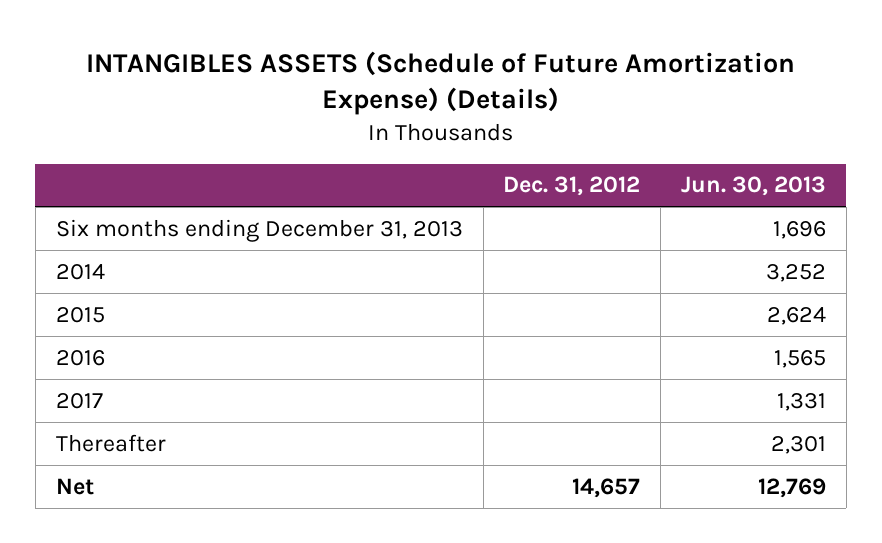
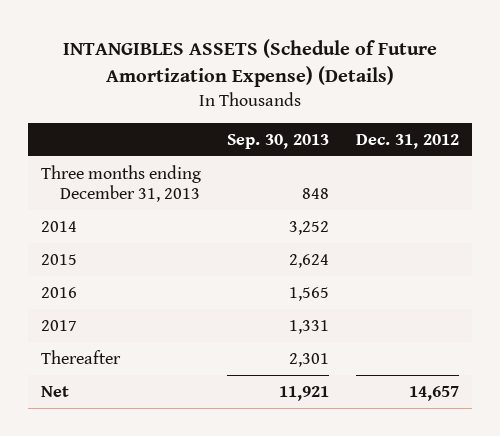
- | Dec. 31, 2012 | Jun. 30, 2013
+ | Sep. 30, 2013 | Dec. 31, 2012
- Six months ending December 31, 2013 | | 1,696
+ Three months ending December 31, 2013 | 848 |

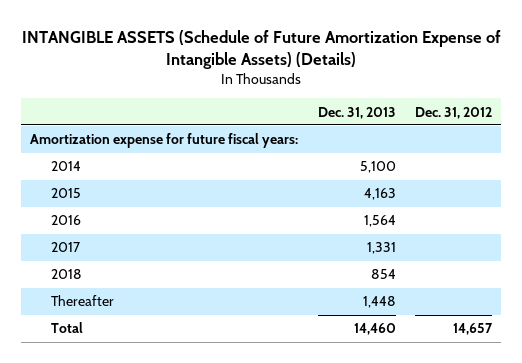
- INTANGIBLES ASSETS (Schedule of Future Amortization Expense) (Details)
+ INTANGIBLE ASSETS (Schedule of Future Amortization Expense of Intangible Assets) (Details)
- | Sep. 30, 2013 | Dec. 31, 2012
+ | Dec. 31, 2013 | Dec. 31, 2012
- Three months ending December 31, 2013 | 848 |
+ Amortization expense for future fiscal years:
+ 2018 | 854 |
- Net | 11,921 | 14,657
+ Total | 14,460 | 14,657

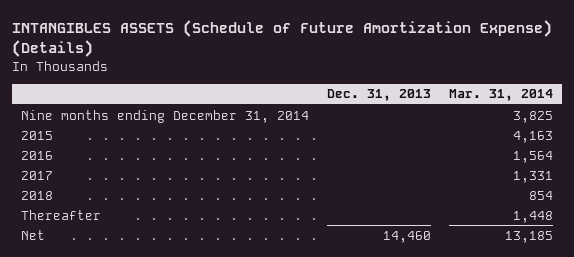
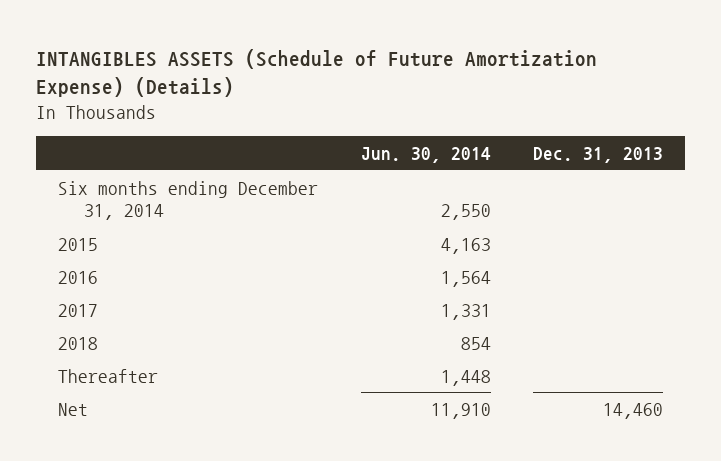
- | Dec. 31, 2013 | Mar. 31, 2014
+ | Jun. 30, 2014 | Dec. 31, 2013
- Nine months ending December 31, 2014 | | 3,825
+ Six months ending December 31, 2014 | 2,550 |

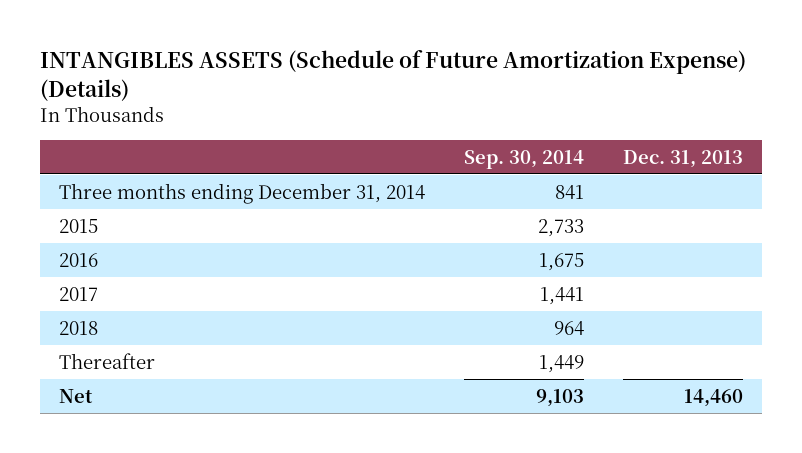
- | Jun. 30, 2014 | Dec. 31, 2013
+ | Sep. 30, 2014 | Dec. 31, 2013
- Six months ending December 31, 2014 | 2,550 |
+ Three months ending December 31, 2014 | 841 |

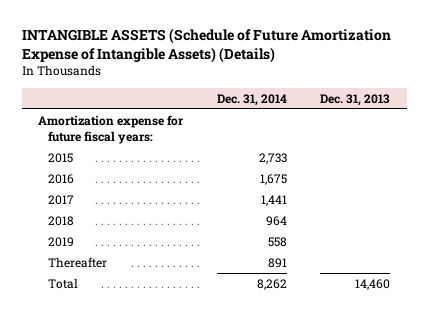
- INTANGIBLES ASSETS (Schedule of Future Amortization Expense) (Details)
+ INTANGIBLE ASSETS (Schedule of Future Amortization Expense of Intangible Assets) (Details)
- | Sep. 30, 2014 | Dec. 31, 2013
+ | Dec. 31, 2014 | Dec. 31, 2013
- Three months ending December 31, 2014 | 841 |
+ Amortization expense for future fiscal years:
+ 2019 | 558 |
- Net | 9,103 | 14,460
+ Total | 8,262 | 14,460

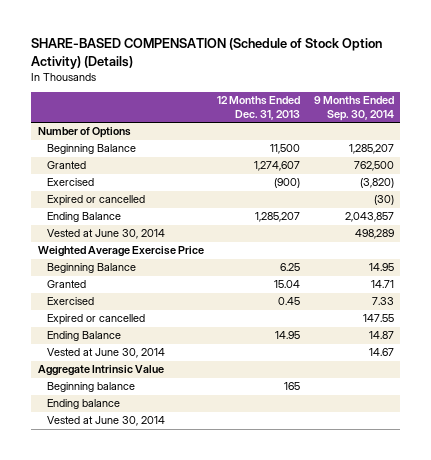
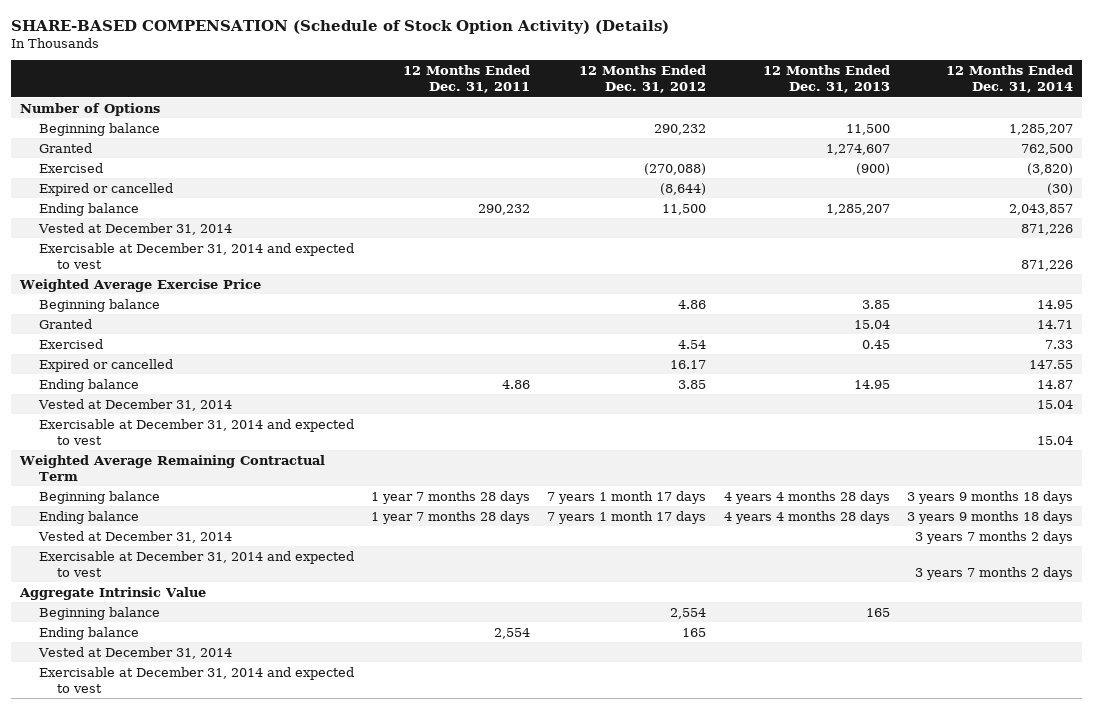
- | 12 Months Ended Dec. 31, 2013 | 9 Months Ended Sep. 30, 2014
+ | 12 Months Ended Dec. 31, 2011 | 12 Months Ended Dec. 31, 2012 | 12 Months Ended Dec. 31, 2013 | 12 Months Ended Dec. 31, 2014
- Beginning Balance | 11,500 | 1,285,207
+ Beginning balance | | 290,232 | 11,500 | 1,285,207
- Ending Balance | 1,285,207 | 2,043,857
- Vested at June 30, 2014 | | 498,289
+ Ending balance | 290,232 | 11,500 | 1,285,207 | 2,043,857
+ Vested at December 31, 2014 | | | | 871,226
+ Exercisable at December 31, 2014 and expected to vest | | | | 871,226
- Beginning Balance | 6.25 | 14.95
+ Beginning balance | | 4.86 | 3.85 | 14.95
- Ending Balance | 14.95 | 14.87
- Vested at June 30, 2014 | | 14.67
+ Ending balance | 4.86 | 3.85 | 14.95 | 14.87
+ Vested at December 31, 2014 | | | | 15.04
+ Exercisable at December 31, 2014 and expected to vest | | | | 15.04
+ Weighted Average Remaining Contractual Term
+ Beginning balance | 1 year 7 months 28 days | 7 years 1 month 17 days | 4 years 4 months 28 days | 3 years 9 months 18 days
+ Ending balance | 1 year 7 months 28 days | 7 years 1 month 17 days | 4 years 4 months 28 days | 3 years 9 months 18 days
+ Vested at December 31, 2014 | | | | 3 years 7 months 2 days
+ Exercisable at December 31, 2014 and expected to vest | | | | 3 years 7 months 2 days
- Vested at June 30, 2014
+ Vested at December 31, 2014
+ Exercisable at December 31, 2014 and expected to vest

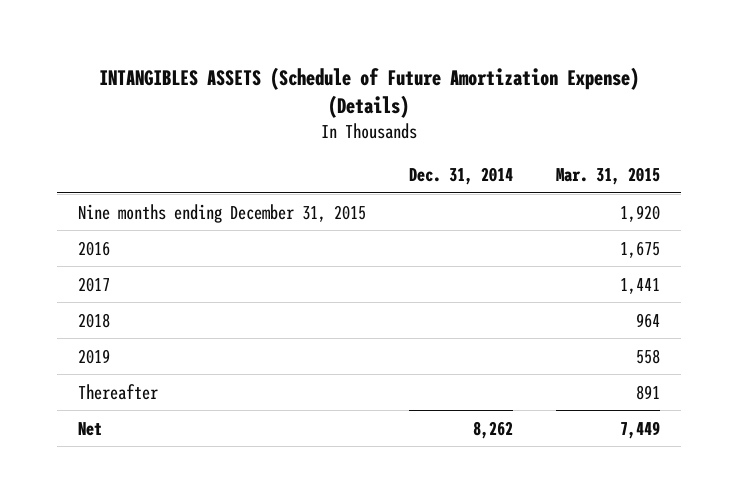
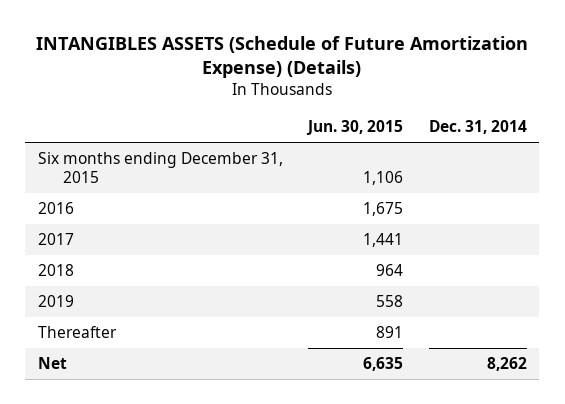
- | Dec. 31, 2014 | Mar. 31, 2015
+ | Jun. 30, 2015 | Dec. 31, 2014
- Nine months ending December 31, 2015 | | 1,920
+ Six months ending December 31, 2015 | 1,106 |

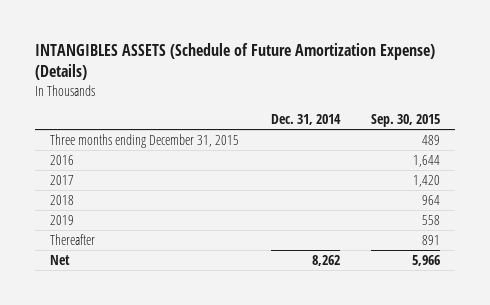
- | Jun. 30, 2015 | Dec. 31, 2014
+ | Dec. 31, 2014 | Sep. 30, 2015
- Six months ending December 31, 2015 | 1,106 |
+ Three months ending December 31, 2015 | | 489

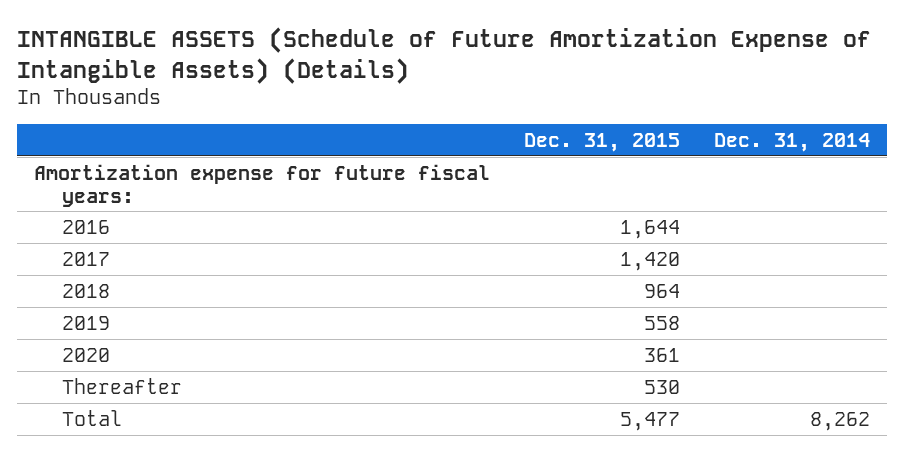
- INTANGIBLES ASSETS (Schedule of Future Amortization Expense) (Details)
+ INTANGIBLE ASSETS (Schedule of Future Amortization Expense of Intangible Assets) (Details)
- | Dec. 31, 2014 | Sep. 30, 2015
+ | Dec. 31, 2015 | Dec. 31, 2014
- Three months ending December 31, 2015 | | 489
+ Amortization expense for future fiscal years:
+ 2020 | 361 |
- Net | 8,262 | 5,966
+ Total | 5,477 | 8,262

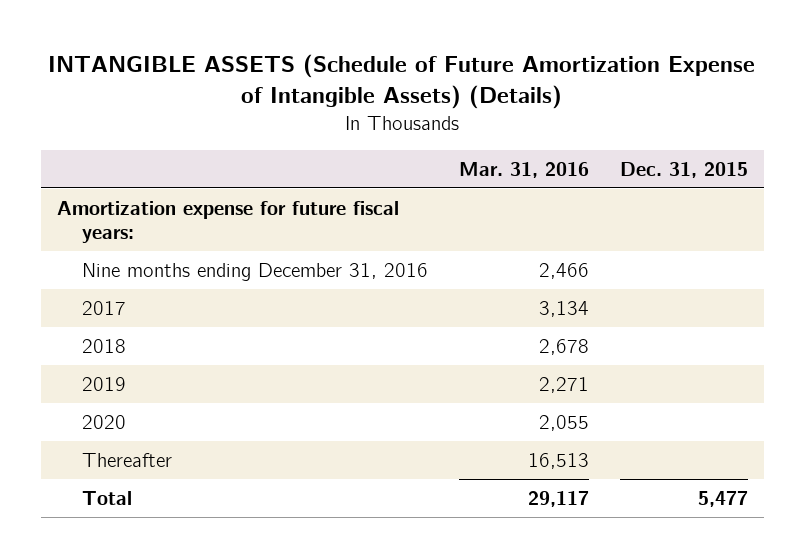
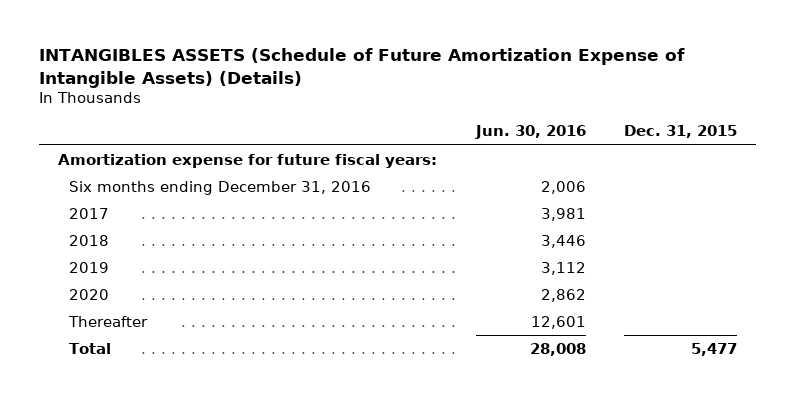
- INTANGIBLE ASSETS (Schedule of Future Amortization Expense of Intangible Assets) (Details)
+ INTANGIBLES ASSETS (Schedule of Future Amortization Expense of Intangible Assets) (Details)
- | Mar. 31, 2016 | Dec. 31, 2015
+ | Jun. 30, 2016 | Dec. 31, 2015
- Nine months ending December 31, 2016 | 2,466 |
+ Six months ending December 31, 2016 | 2,006 |

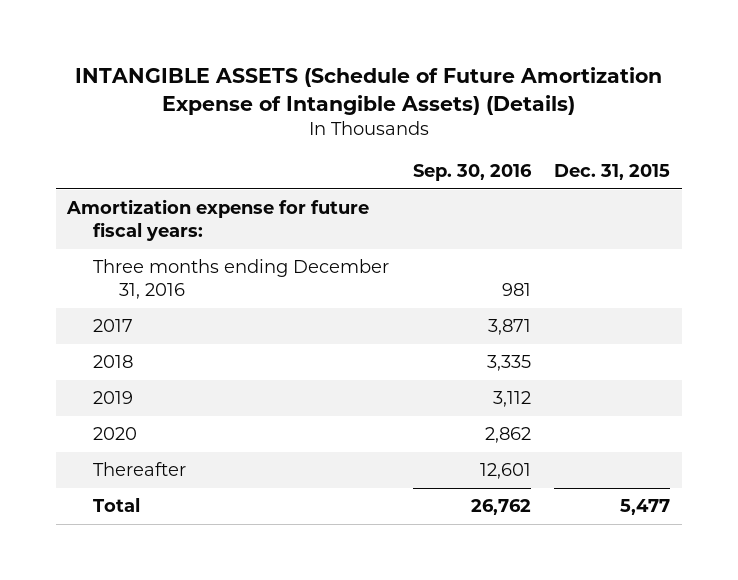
- INTANGIBLES ASSETS (Schedule of Future Amortization Expense of Intangible Assets) (Details)
+ INTANGIBLE ASSETS (Schedule of Future Amortization Expense of Intangible Assets) (Details)
- | Jun. 30, 2016 | Dec. 31, 2015
+ | Sep. 30, 2016 | Dec. 31, 2015
- Six months ending December 31, 2016 | 2,006 |
+ Three months ending December 31, 2016 | 981 |

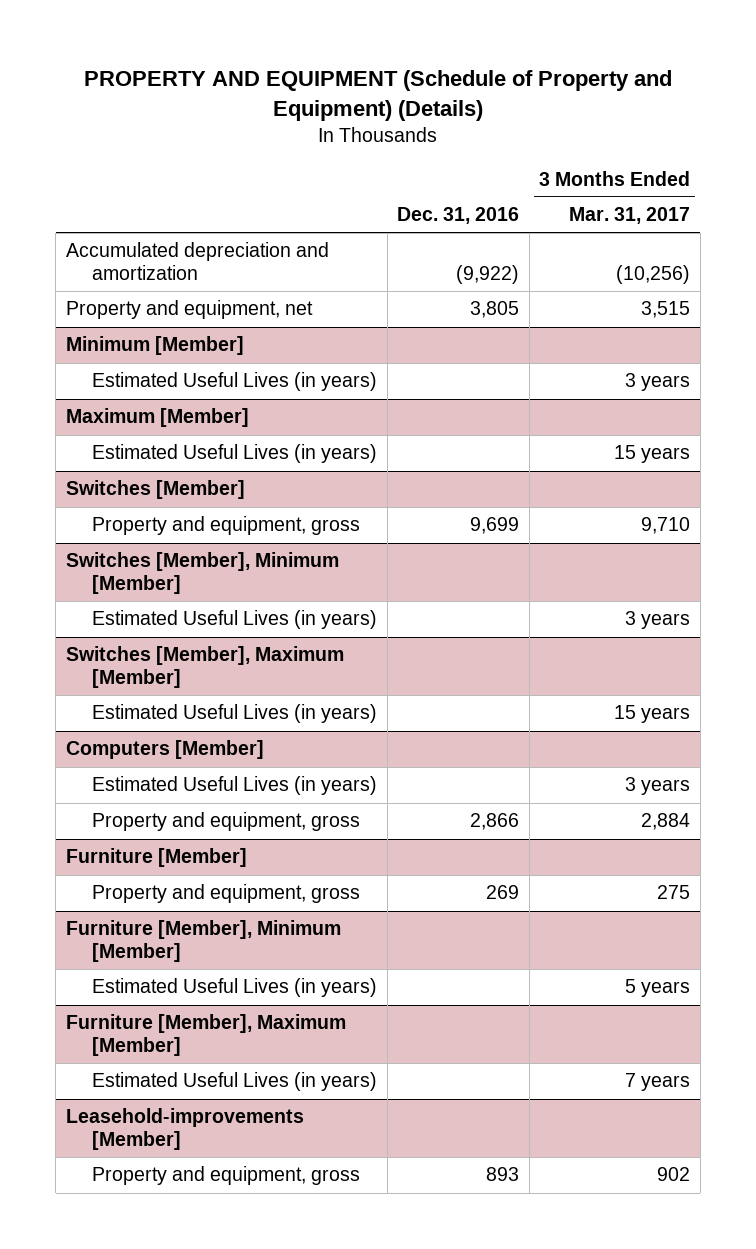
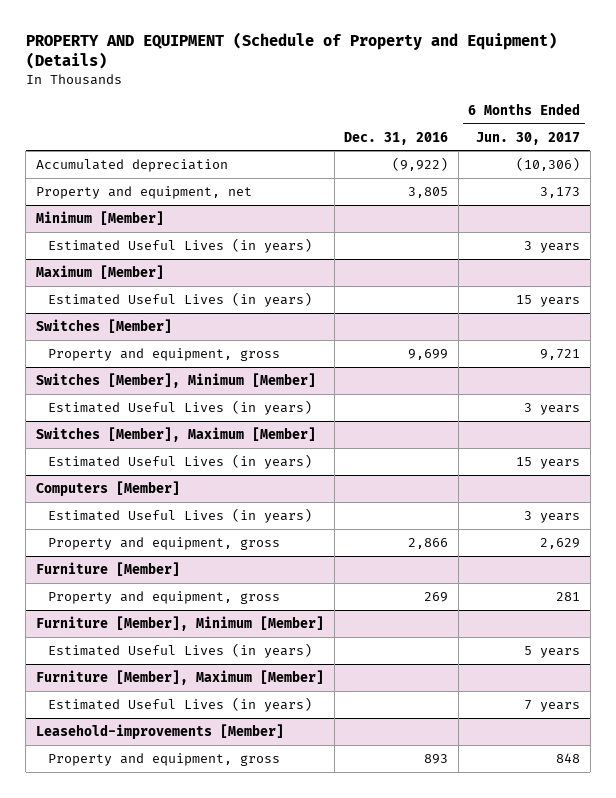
- | Dec. 31, 2016 | 3 Months Ended Mar. 31, 2017
+ | Dec. 31, 2016 | 6 Months Ended Jun. 30, 2017
- Accumulated depreciation and amortization | (9,922) | (10,256)
+ Accumulated depreciation | (9,922) | (10,306)

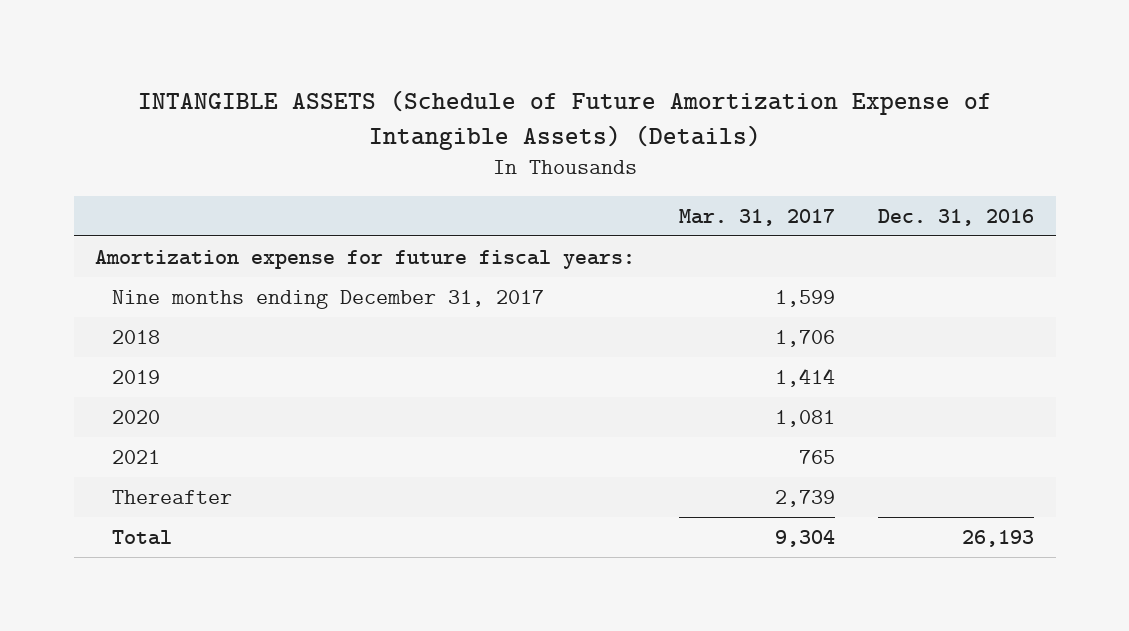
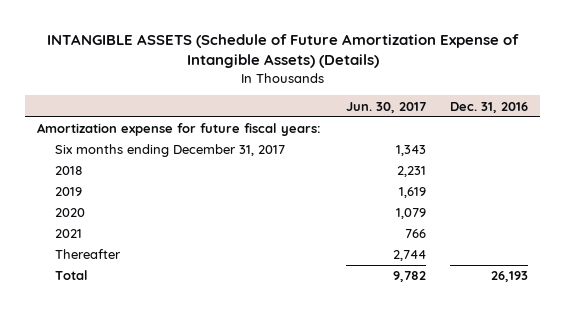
- | Mar. 31, 2017 | Dec. 31, 2016
+ | Jun. 30, 2017 | Dec. 31, 2016
- Nine months ending December 31, 2017 | 1,599 |
+ Six months ending December 31, 2017 | 1,343 |

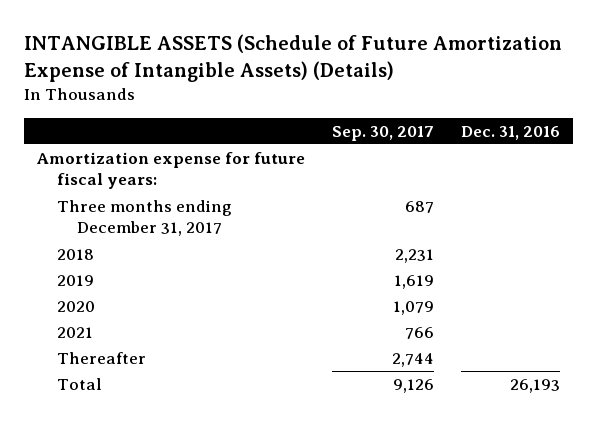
- | Jun. 30, 2017 | Dec. 31, 2016
+ | Sep. 30, 2017 | Dec. 31, 2016
- Six months ending December 31, 2017 | 1,343 |
+ Three months ending December 31, 2017 | 687 |

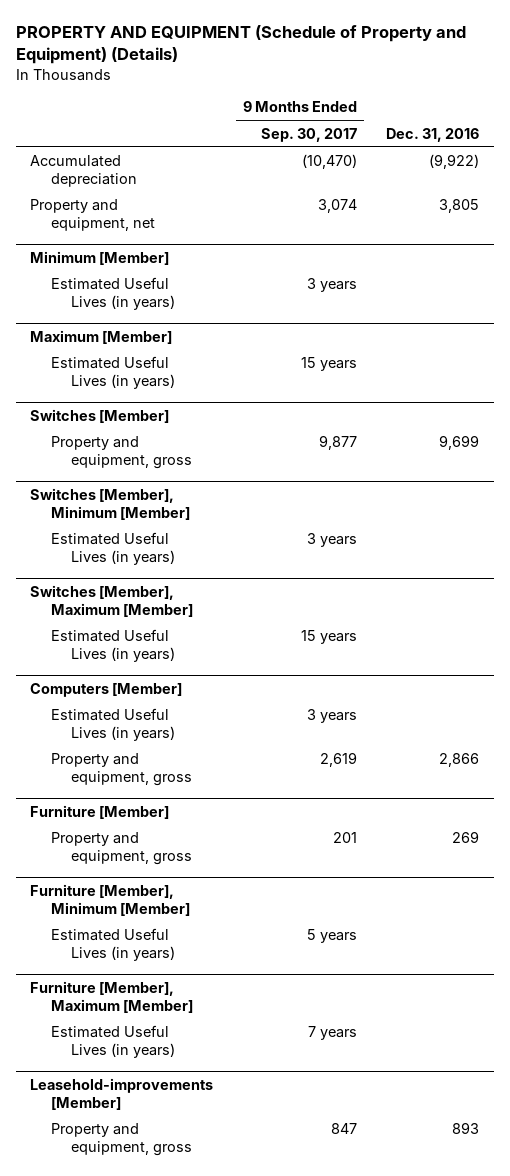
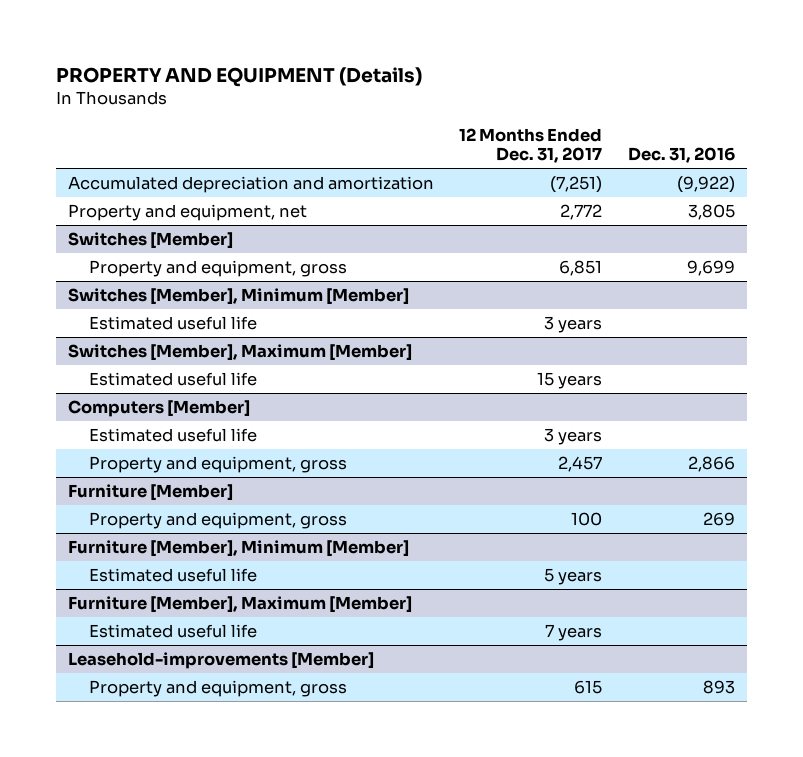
- PROPERTY AND EQUIPMENT (Schedule of Property and Equipment) (Details)
+ PROPERTY AND EQUIPMENT (Details)
- | 9 Months Ended Sep. 30, 2017 | Dec. 31, 2016
+ | 12 Months Ended Dec. 31, 2017 | Dec. 31, 2016
- Accumulated depreciation | (10,470) | (9,922)
+ Accumulated depreciation and amortization | (7,251) | (9,922)
- Minimum [Member]
- Estimated Useful Lives (in years) | 3 years |
- Maximum [Member]
- Estimated Useful Lives (in years) | 15 years |
@ Switches [Member], Minimum [Member]
- Estimated Useful Lives (in years) | 3 years |
+ Estimated useful life | 3 years |
@ Switches [Member], Maximum [Member]
- Estimated Useful Lives (in years) | 15 years |
+ Estimated useful life | 15 years |
@ Computers [Member]
- Estimated Useful Lives (in years) | 3 years |
+ Estimated useful life | 3 years |
@ Furniture [Member], Minimum [Member]
- Estimated Useful Lives (in years) | 5 years |
+ Estimated useful life | 5 years |
@ Furniture [Member], Maximum [Member]
- Estimated Useful Lives (in years) | 7 years |
+ Estimated useful life | 7 years |

